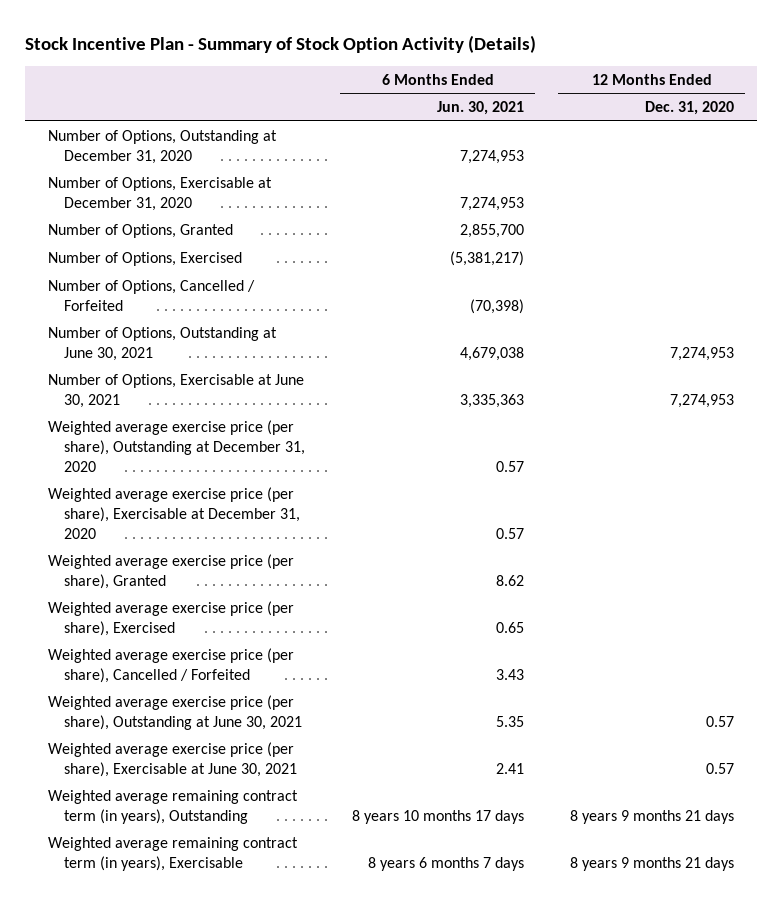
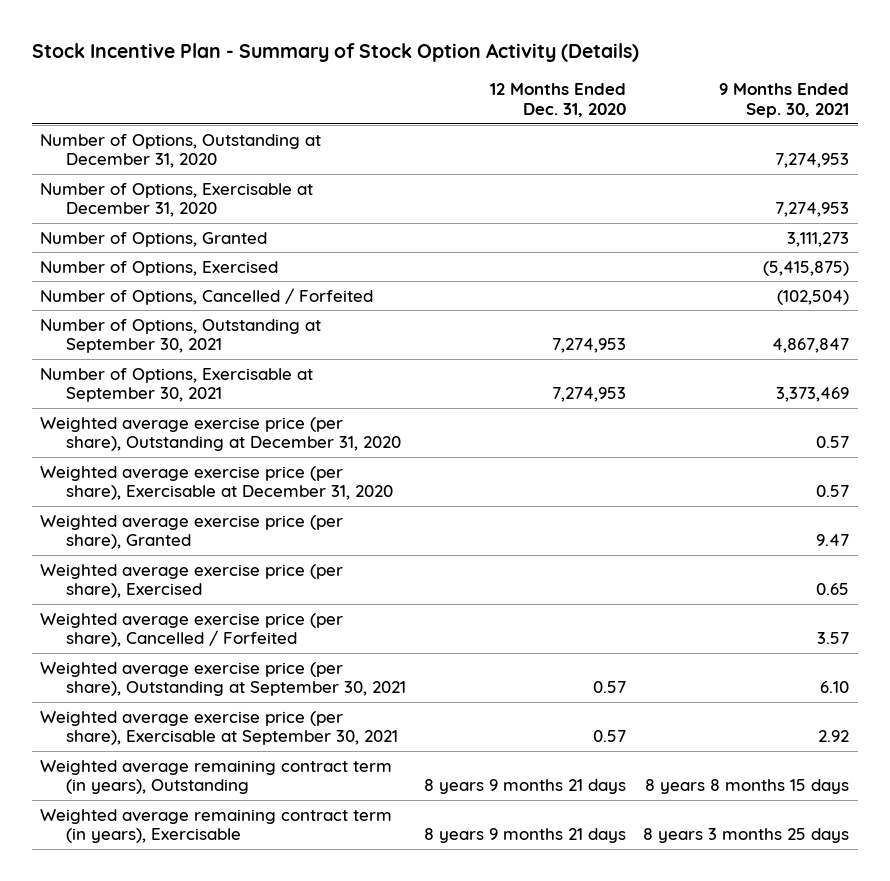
- | 6 Months Ended Jun. 30, 2021 | 12 Months Ended Dec. 31, 2020
+ | 12 Months Ended Dec. 31, 2020 | 9 Months Ended Sep. 30, 2021
- Number of Options, Outstanding at June 30, 2021 | 4,679,038 | 7,274,953
- Number of Options, Exercisable at June 30, 2021 | 3,335,363 | 7,274,953
+ Number of Options, Outstanding at September 30, 2021 | 7,274,953 | 4,867,847
+ Number of Options, Exercisable at September 30, 2021 | 7,274,953 | 3,373,469
- Weighted average exercise price (per share), Outstanding at June 30, 2021 | 5.35 | 0.57
- Weighted average exercise price (per share), Exercisable at June 30, 2021 | 2.41 | 0.57
+ Weighted average exercise price (per share), Outstanding at September 30, 2021 | 0.57 | 6.10
+ Weighted average exercise price (per share), Exercisable at September 30, 2021 | 0.57 | 2.92

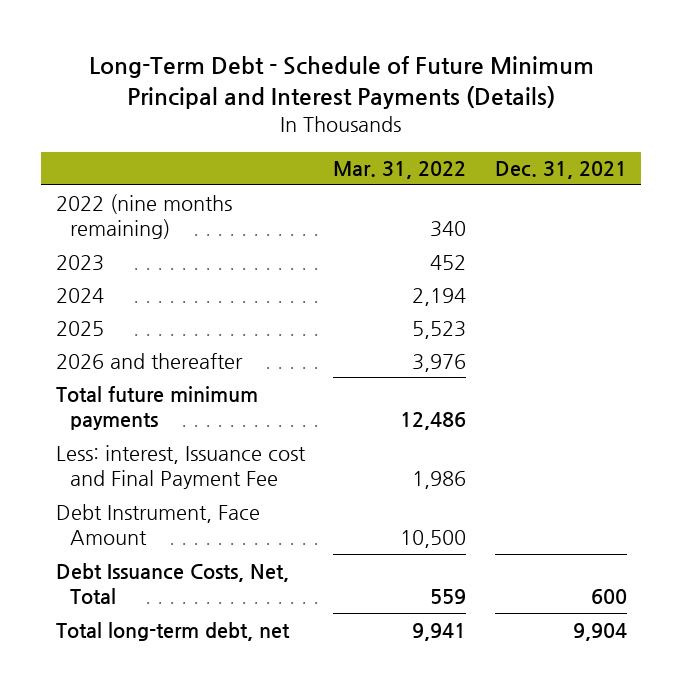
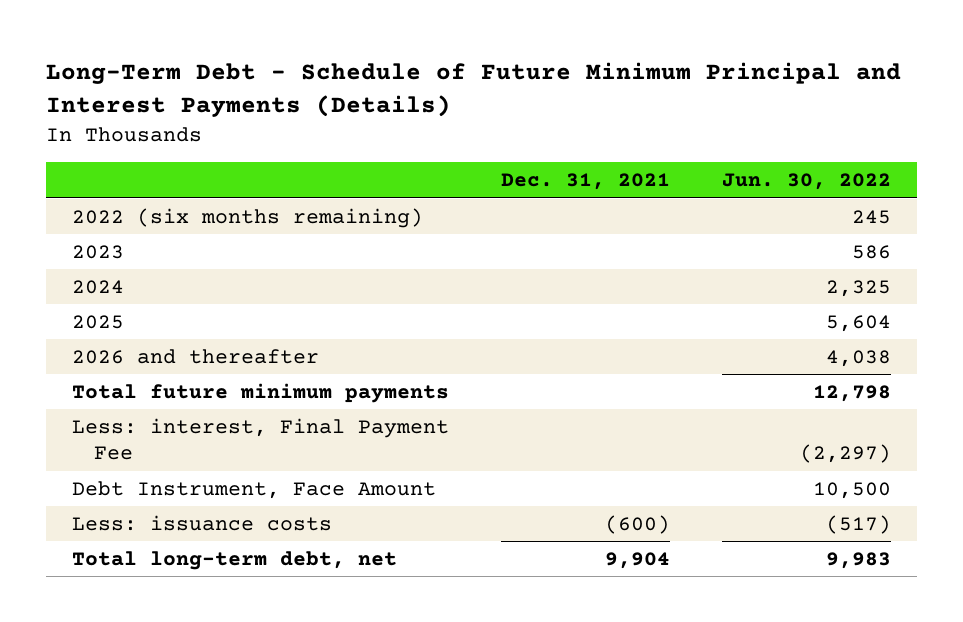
- | Mar. 31, 2022 | Dec. 31, 2021
+ | Dec. 31, 2021 | Jun. 30, 2022
- 2022 (nine months remaining) | 340 |
+ 2022 (six months remaining) | | 245
- Less: interest, Issuance cost and Final Payment Fee | 1,986 |
+ Less: interest, Final Payment Fee | | (2,297)
- Debt Issuance Costs, Net, Total | 559 | 600
+ Less: issuance costs | (600) | (517)

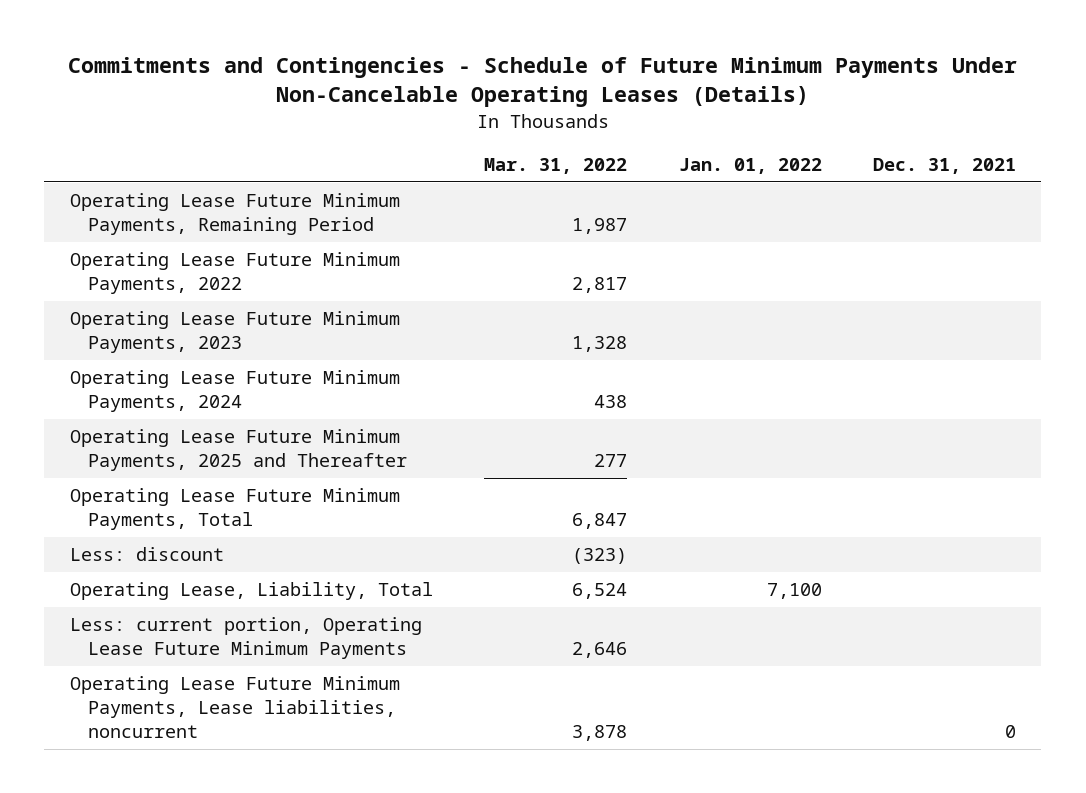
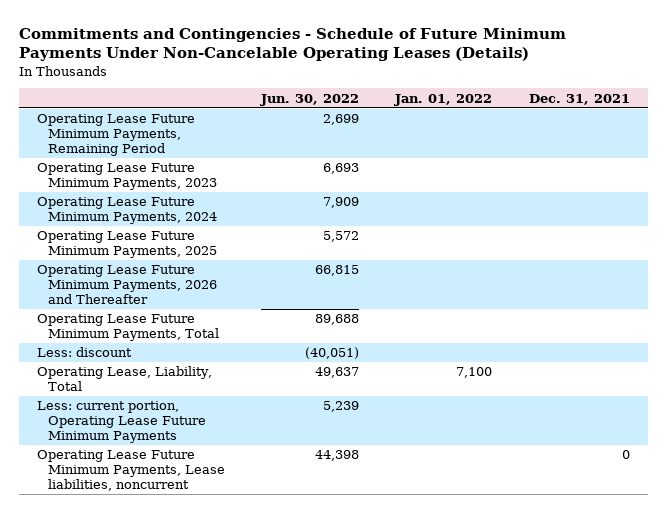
- | Mar. 31, 2022 | Jan. 01, 2022 | Dec. 31, 2021
+ | Jun. 30, 2022 | Jan. 01, 2022 | Dec. 31, 2021
- Operating Lease Future Minimum Payments, 2022 | 2,817 | |
- Operating Lease Future Minimum Payments, 2025 and Thereafter | 277 | |
+ Operating Lease Future Minimum Payments, 2025 | 5,572 | |
+ Operating Lease Future Minimum Payments, 2026 and Thereafter | 66,815 | |

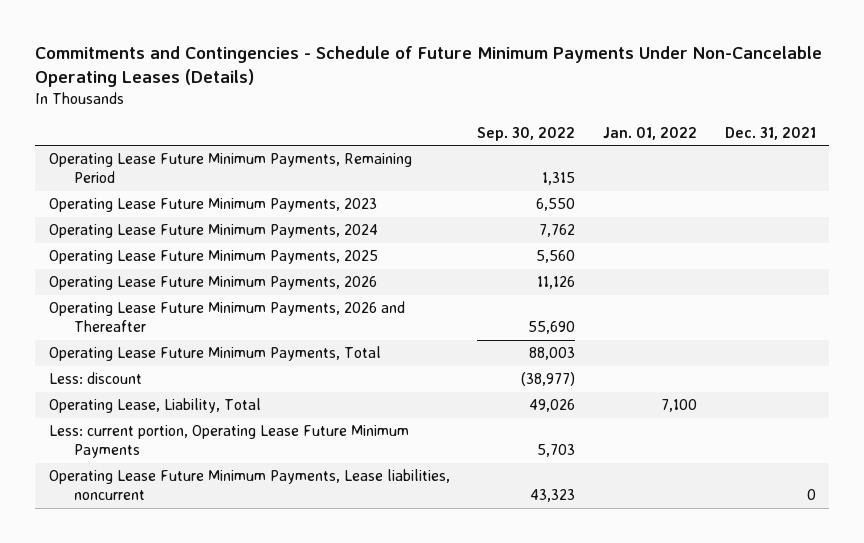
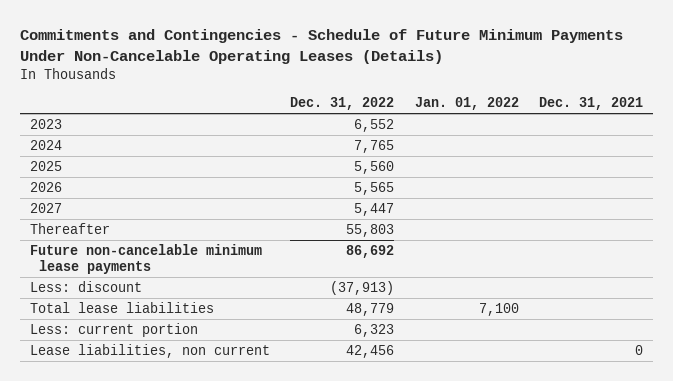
- | Sep. 30, 2022 | Jan. 01, 2022 | Dec. 31, 2021
+ | Dec. 31, 2022 | Jan. 01, 2022 | Dec. 31, 2021
- Operating Lease Future Minimum Payments, Remaining Period | 1,315 | |
- Operating Lease Future Minimum Payments, 2023 | 6,550 | |
- Operating Lease Future Minimum Payments, 2024 | 7,762 | |
- Operating Lease Future Minimum Payments, 2025 | 5,560 | |
- Operating Lease Future Minimum Payments, 2026 | 11,126 | |
- Operating Lease Future Minimum Payments, 2026 and Thereafter | 55,690 | |
- Operating Lease Future Minimum Payments, Total | 88,003 | |
+ 2023 | 6,552 | |
+ 2024 | 7,765 | |
+ 2025 | 5,560 | |
+ 2026 | 5,565 | |
+ 2027 | 5,447 | |
+ Thereafter | 55,803 | |
+ Future non-cancelable minimum lease payments | 86,692 | |
- Operating Lease, Liability, Total | 49,026 | 7,100 |
- Less: current portion, Operating Lease Future Minimum Payments | 5,703 | |
- Operating Lease Future Minimum Payments, Lease liabilities, noncurrent | 43,323 | | 0
+ Total lease liabilities | 48,779 | 7,100 |
+ Less: current portion | 6,323 | |
+ Lease liabilities, non current | 42,456 | | 0

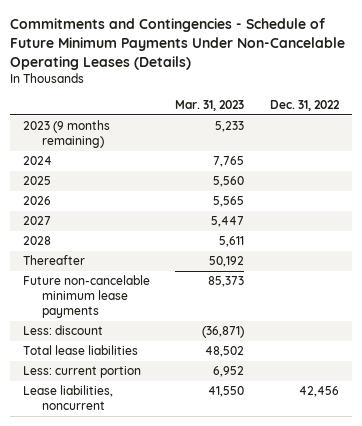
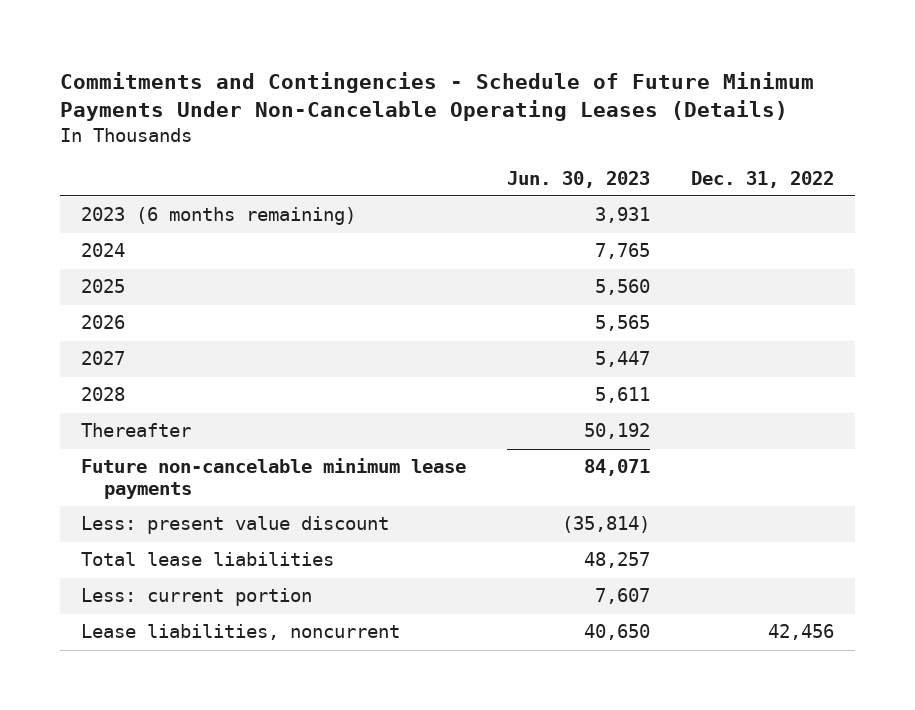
- | Mar. 31, 2023 | Dec. 31, 2022
+ | Jun. 30, 2023 | Dec. 31, 2022
- 2023 (9 months remaining) | 5,233 |
+ 2023 (6 months remaining) | 3,931 |
- Less: discount | (36,871) |
+ Less: present value discount | (35,814) |

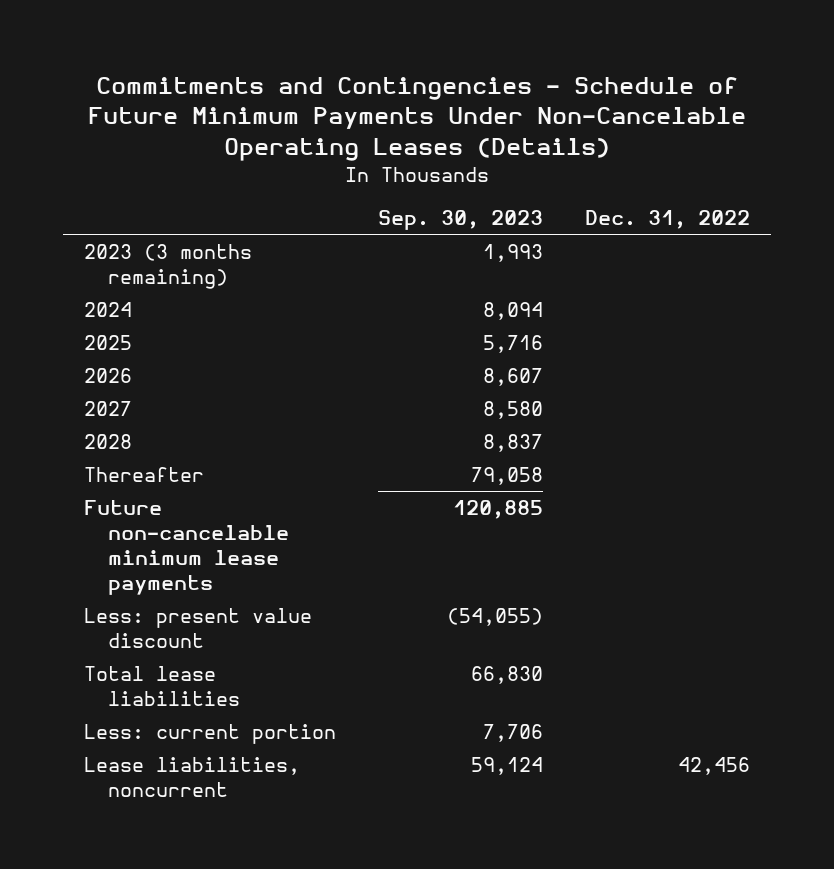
- | Jun. 30, 2023 | Dec. 31, 2022
+ | Sep. 30, 2023 | Dec. 31, 2022
- 2023 (6 months remaining) | 3,931 |
+ 2023 (3 months remaining) | 1,993 |

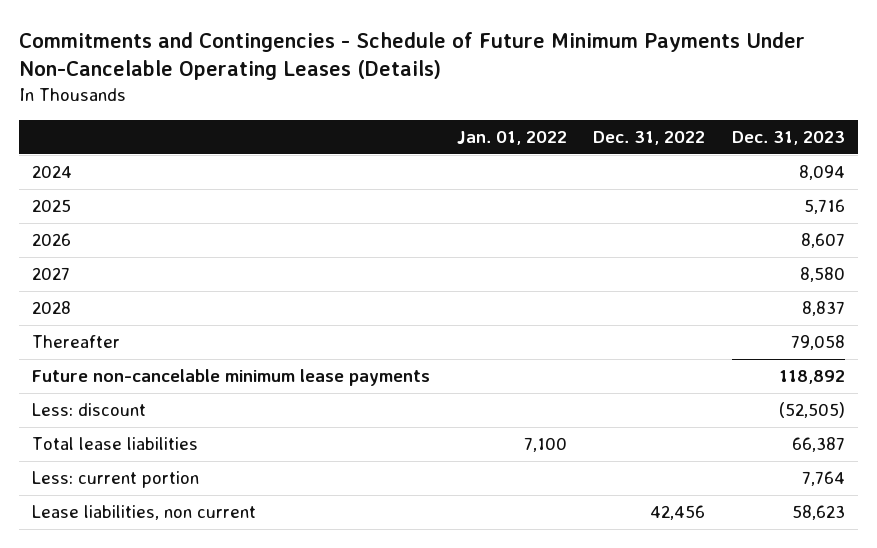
- | Sep. 30, 2023 | Dec. 31, 2022
+ | Jan. 01, 2022 | Dec. 31, 2022 | Dec. 31, 2023
- 2023 (3 months remaining) | 1,993 |
- Less: present value discount | (54,055) |
+ Less: discount | | | (52,505)
- Lease liabilities, noncurrent | 59,124 | 42,456
+ Lease liabilities, non current | | 42,456 | 58,623

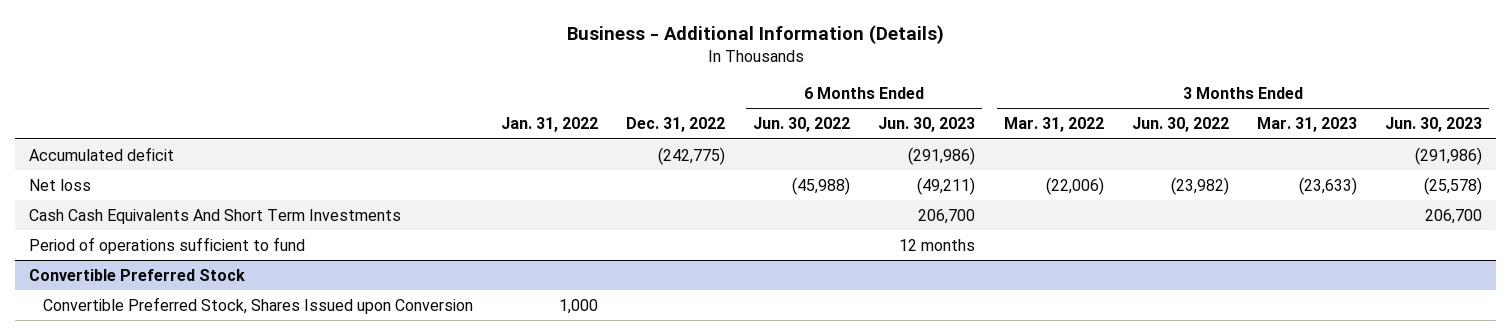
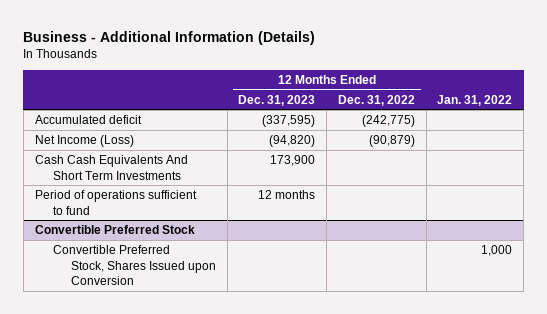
- | Jan. 31, 2022 | Dec. 31, 2022 | 6 Months Ended Jun. 30, 2022 | 6 Months Ended Jun. 30, 2023 | 3 Months Ended Mar. 31, 2022 | 3 Months Ended Jun. 30, 2022 | 3 Months Ended Mar. 31, 2023 | 3 Months Ended Jun. 30, 2023
+ | 12 Months Ended Dec. 31, 2023 | 12 Months Ended Dec. 31, 2022 | Jan. 31, 2022
- Net loss | | | (45,988) | (49,211) | (22,006) | (23,982) | (23,633) | (25,578)
+ Net Income (Loss) | (94,820) | (90,879) |

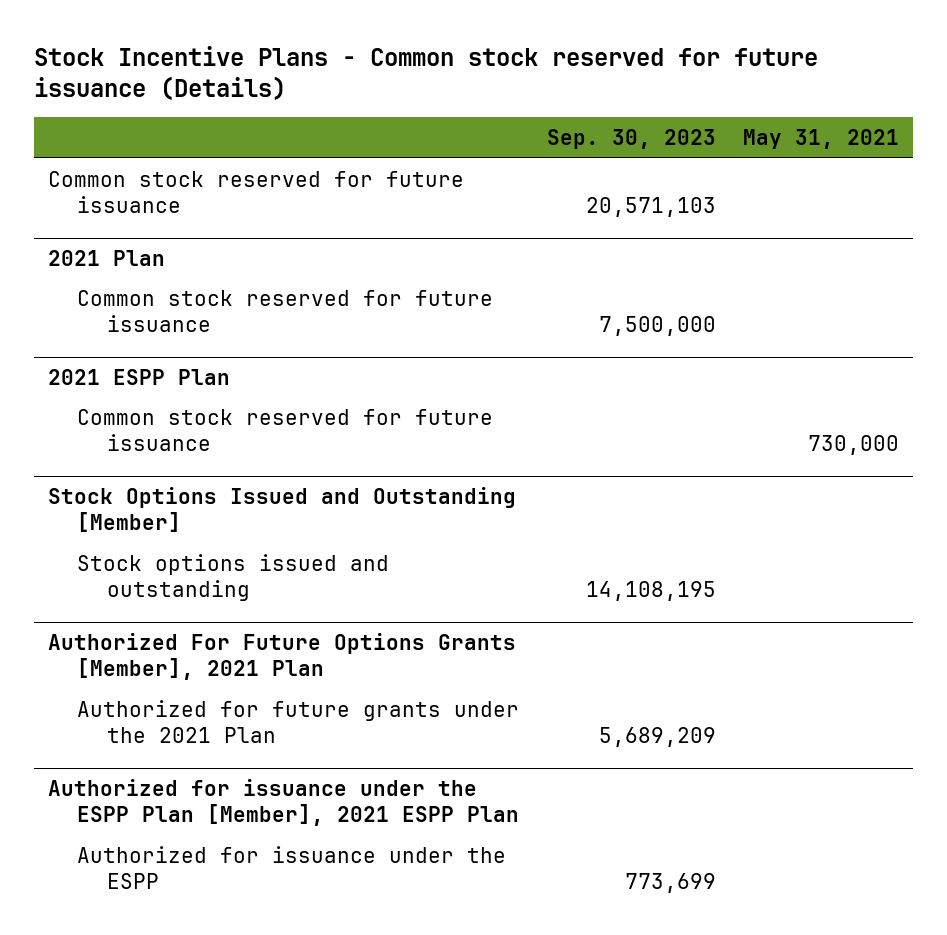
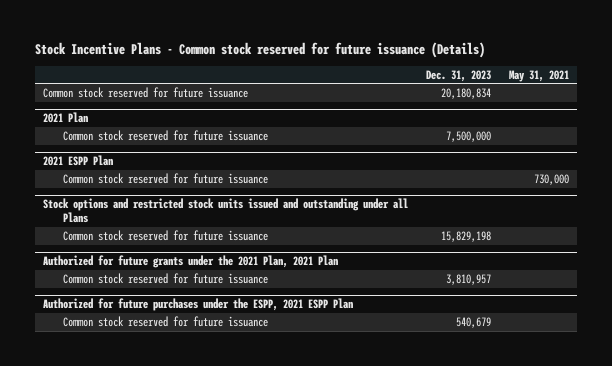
- | Sep. 30, 2023 | May 31, 2021
+ | Dec. 31, 2023 | May 31, 2021
- Stock Options Issued and Outstanding [Member]
- Stock options issued and outstanding | 14,108,195 |
- Authorized For Future Options Grants [Member], 2021 Plan
- Authorized for future grants under the 2021 Plan | 5,689,209 |
- Authorized for issuance under the ESPP Plan [Member], 2021 ESPP Plan
- Authorized for issuance under the ESPP | 773,699 |
+ Stock options and restricted stock units issued and outstanding under all Plans
+ Common stock reserved for future issuance | 15,829,198 |
+ Authorized for future grants under the 2021 Plan, 2021 Plan
+ Common stock reserved for future issuance | 3,810,957 |
+ Authorized for future purchases under the ESPP, 2021 ESPP Plan
+ Common stock reserved for future issuance | 540,679 |

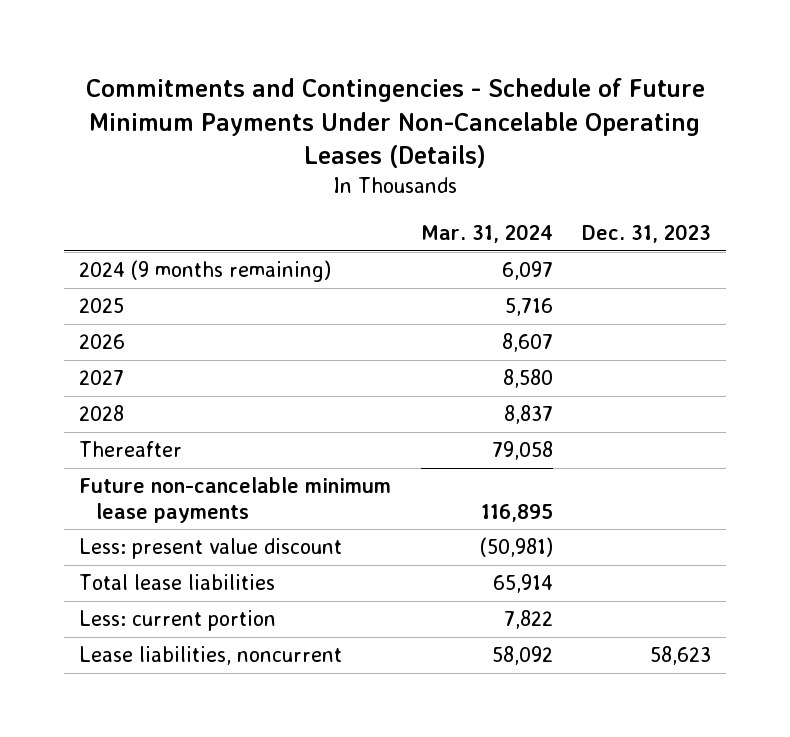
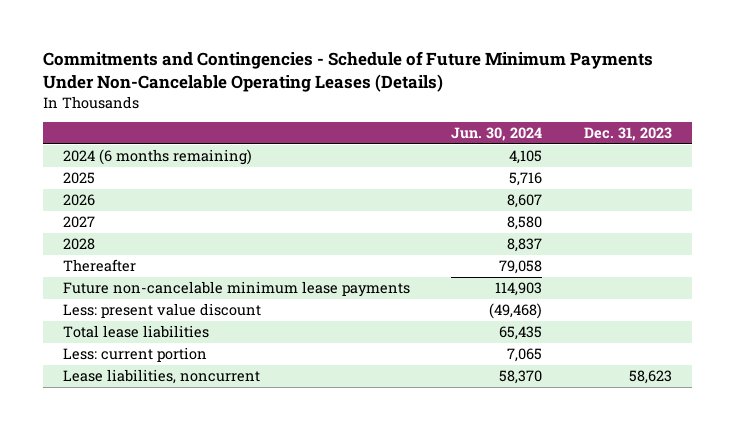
- | Mar. 31, 2024 | Dec. 31, 2023
+ | Jun. 30, 2024 | Dec. 31, 2023
- 2024 (9 months remaining) | 6,097 |
+ 2024 (6 months remaining) | 4,105 |

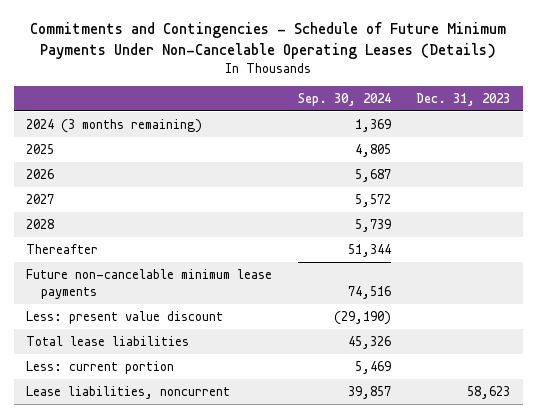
- | Jun. 30, 2024 | Dec. 31, 2023
+ | Sep. 30, 2024 | Dec. 31, 2023
- 2024 (6 months remaining) | 4,105 |
+ 2024 (3 months remaining) | 1,369 |

